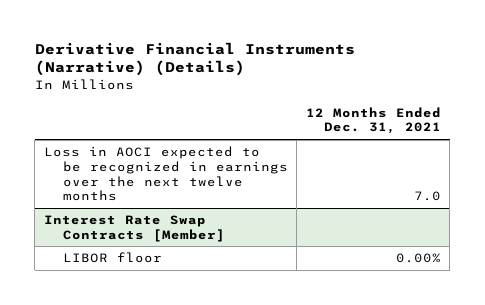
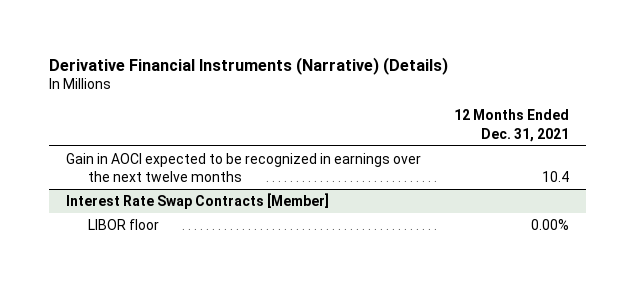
- Loss in AOCI expected to be recognized in earnings over the next twelve months | 7.0
+ Gain in AOCI expected to be recognized in earnings over the next twelve months | 10.4

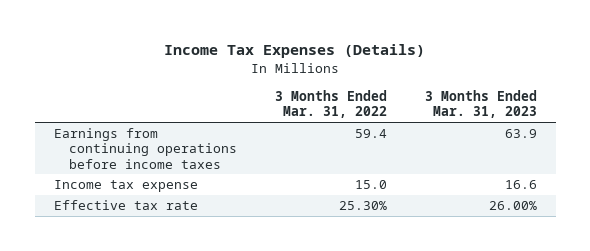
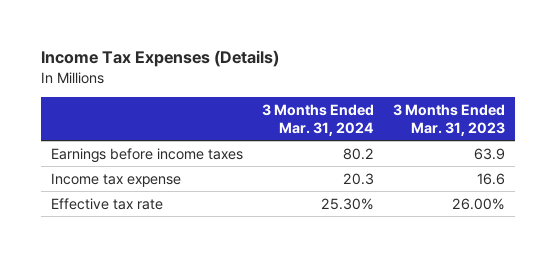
- | 3 Months Ended Mar. 31, 2022 | 3 Months Ended Mar. 31, 2023
+ | 3 Months Ended Mar. 31, 2024 | 3 Months Ended Mar. 31, 2023
- Earnings from continuing operations before income taxes | 59.4 | 63.9
+ Earnings before income taxes | 80.2 | 63.9

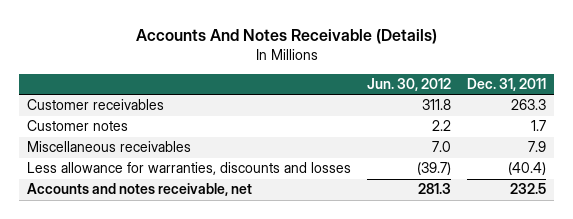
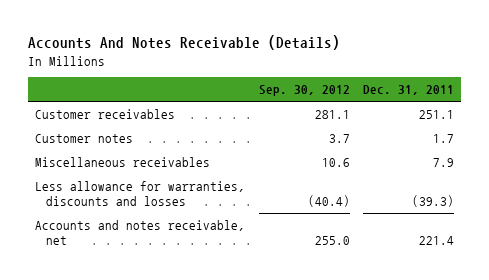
- | Jun. 30, 2012 | Dec. 31, 2011
+ | Sep. 30, 2012 | Dec. 31, 2011
- Customer receivables | 311.8 | 263.3
+ Customer receivables | 281.1 | 251.1
- Less allowance for warranties, discounts and losses | (39.7) | (40.4)
- Accounts and notes receivable, net | 281.3 | 232.5
+ Less allowance for warranties, discounts and losses | (40.4) | (39.3)
+ Accounts and notes receivable, net | 255.0 | 221.4

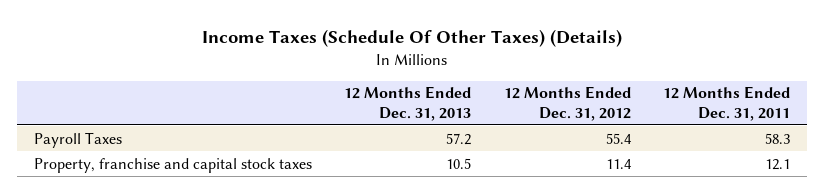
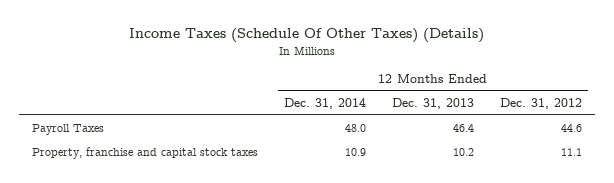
- | 12 Months Ended Dec. 31, 2013 | 12 Months Ended Dec. 31, 2012 | 12 Months Ended Dec. 31, 2011
+ | 12 Months Ended Dec. 31, 2014 | 12 Months Ended Dec. 31, 2013 | 12 Months Ended Dec. 31, 2012
- Payroll Taxes | 57.2 | 55.4 | 58.3
- Property, franchise and capital stock taxes | 10.5 | 11.4 | 12.1
+ Payroll Taxes | 48.0 | 46.4 | 44.6
+ Property, franchise and capital stock taxes | 10.9 | 10.2 | 11.1

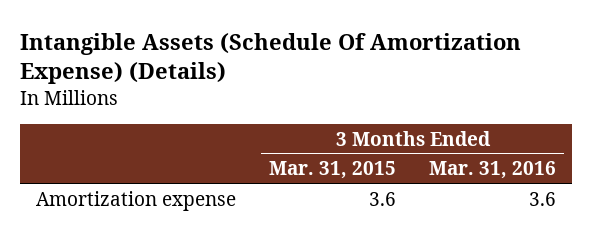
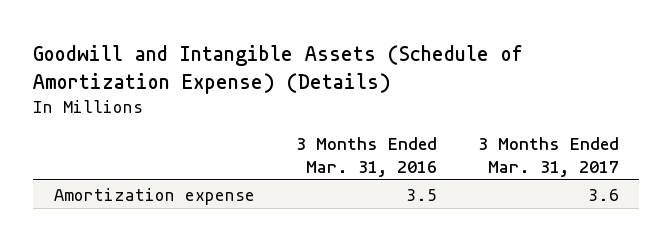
- Intangible Assets (Schedule Of Amortization Expense) (Details)
+ Goodwill and Intangible Assets (Schedule of Amortization Expense) (Details)
- | 3 Months Ended Mar. 31, 2015 | 3 Months Ended Mar. 31, 2016
+ | 3 Months Ended Mar. 31, 2016 | 3 Months Ended Mar. 31, 2017
- Amortization expense | 3.6 | 3.6
+ Amortization expense | 3.5 | 3.6

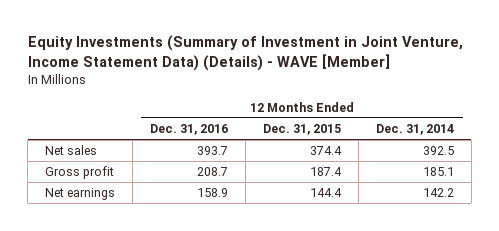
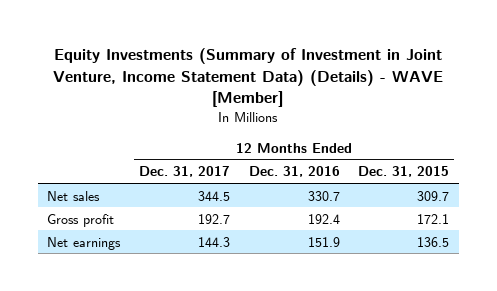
- | 12 Months Ended Dec. 31, 2016 | 12 Months Ended Dec. 31, 2015 | 12 Months Ended Dec. 31, 2014
+ | 12 Months Ended Dec. 31, 2017 | 12 Months Ended Dec. 31, 2016 | 12 Months Ended Dec. 31, 2015
- Net sales | 393.7 | 374.4 | 392.5
- Gross profit | 208.7 | 187.4 | 185.1
- Net earnings | 158.9 | 144.4 | 142.2
+ Net sales | 344.5 | 330.7 | 309.7
+ Gross profit | 192.7 | 192.4 | 172.1
+ Net earnings | 144.3 | 151.9 | 136.5

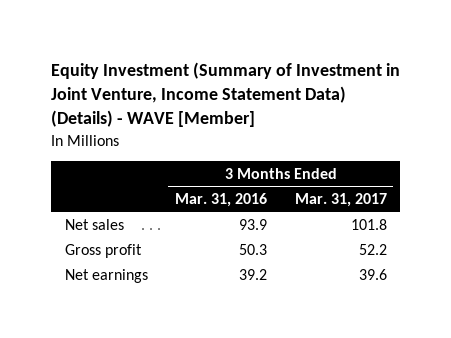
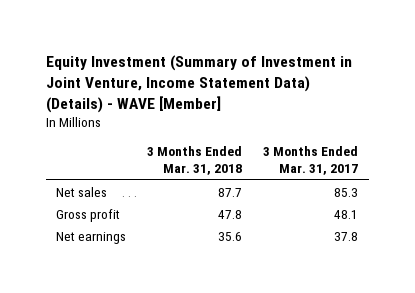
- | 3 Months Ended Mar. 31, 2016 | 3 Months Ended Mar. 31, 2017
+ | 3 Months Ended Mar. 31, 2018 | 3 Months Ended Mar. 31, 2017
- Net sales | 93.9 | 101.8
- Gross profit | 50.3 | 52.2
- Net earnings | 39.2 | 39.6
+ Net sales | 87.7 | 85.3
+ Gross profit | 47.8 | 48.1
+ Net earnings | 35.6 | 37.8

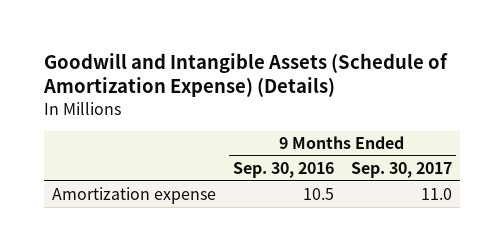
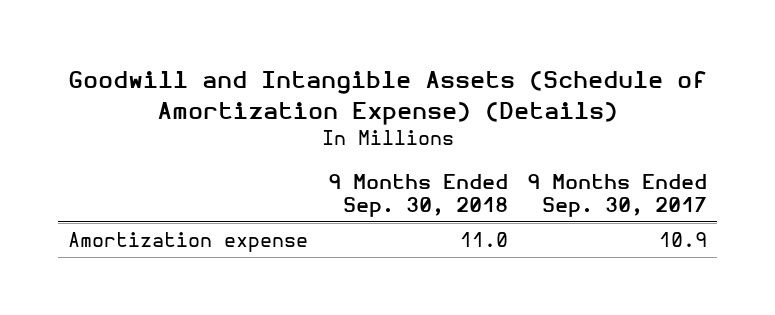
- | 9 Months Ended Sep. 30, 2016 | 9 Months Ended Sep. 30, 2017
+ | 9 Months Ended Sep. 30, 2018 | 9 Months Ended Sep. 30, 2017
- Amortization expense | 10.5 | 11.0
+ Amortization expense | 11.0 | 10.9

